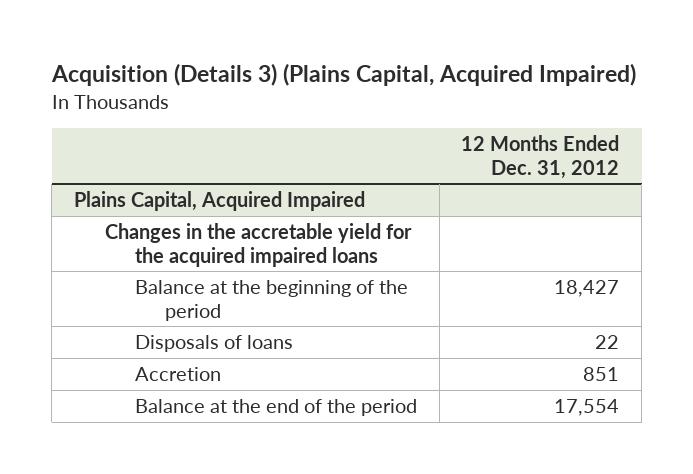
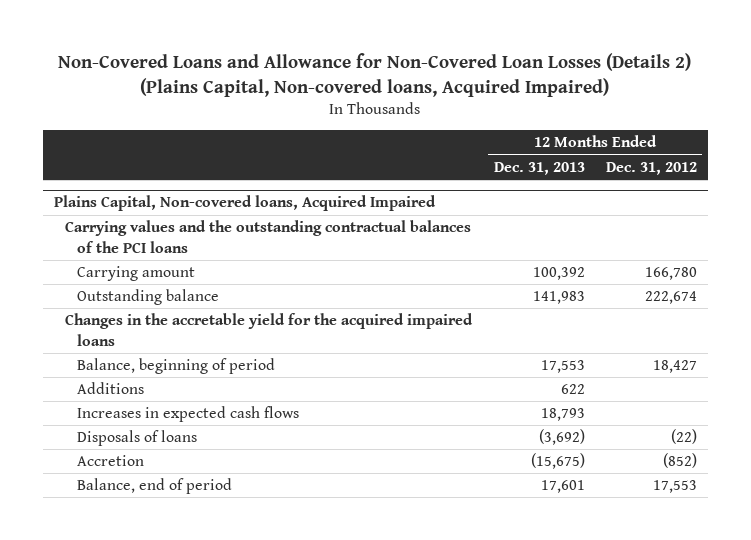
- Acquisition (Details 3) (Plains Capital, Acquired Impaired)
+ Non-Covered Loans and Allowance for Non-Covered Loan Losses (Details 2) (Plains Capital, Non-covered loans, Acquired Impaired)
- | 12 Months Ended Dec. 31, 2012
+ | 12 Months Ended Dec. 31, 2013 | 12 Months Ended Dec. 31, 2012
- Plains Capital, Acquired Impaired
+ Plains Capital, Non-covered loans, Acquired Impaired
+ Carrying values and the outstanding contractual balances of the PCI loans
+ Carrying amount | 100,392 | 166,780
+ Outstanding balance | 141,983 | 222,674
- Balance at the beginning of the period | 18,427
- Disposals of loans | 22
- Accretion | 851
- Balance at the end of the period | 17,554
+ Balance, beginning of period | 17,553 | 18,427
+ Additions | 622 |
+ Increases in expected cash flows | 18,793 |
+ Disposals of loans | (3,692) | (22)
+ Accretion | (15,675) | (852)
+ Balance, end of period | 17,601 | 17,553

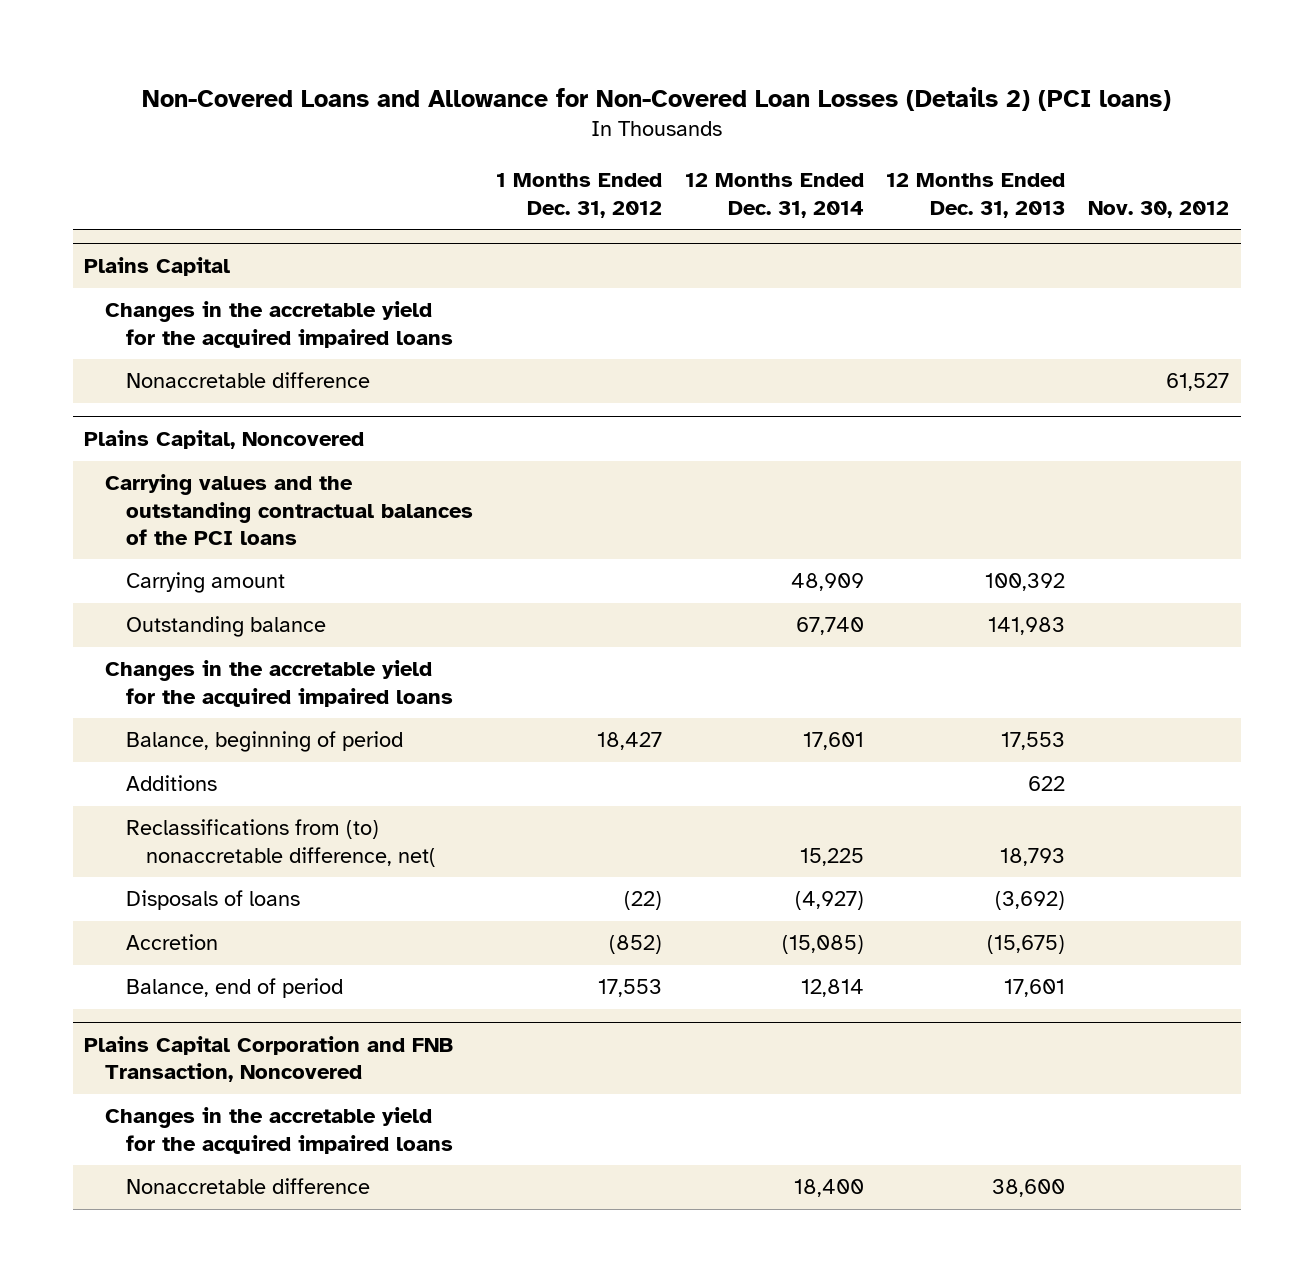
- Non-Covered Loans and Allowance for Non-Covered Loan Losses (Details 2) (Plains Capital, Non-covered loans, Acquired Impaired)
+ Non-Covered Loans and Allowance for Non-Covered Loan Losses (Details 2) (PCI loans)
- | 12 Months Ended Dec. 31, 2013 | 12 Months Ended Dec. 31, 2012
+ | 1 Months Ended Dec. 31, 2012 | 12 Months Ended Dec. 31, 2014 | 12 Months Ended Dec. 31, 2013 | Nov. 30, 2012
- Plains Capital, Non-covered loans, Acquired Impaired
+ Plains Capital
+ Changes in the accretable yield for the acquired impaired loans
+ Nonaccretable difference | | | | 61,527
+ Plains Capital, Noncovered
- Increases in expected cash flows | 18,793 |
+ Reclassifications from (to) nonaccretable difference, net( | | 15,225 | 18,793 |
+ Plains Capital Corporation and FNB Transaction, Noncovered
+ Changes in the accretable yield for the acquired impaired loans
+ Nonaccretable difference | | 18,400 | 38,600 |

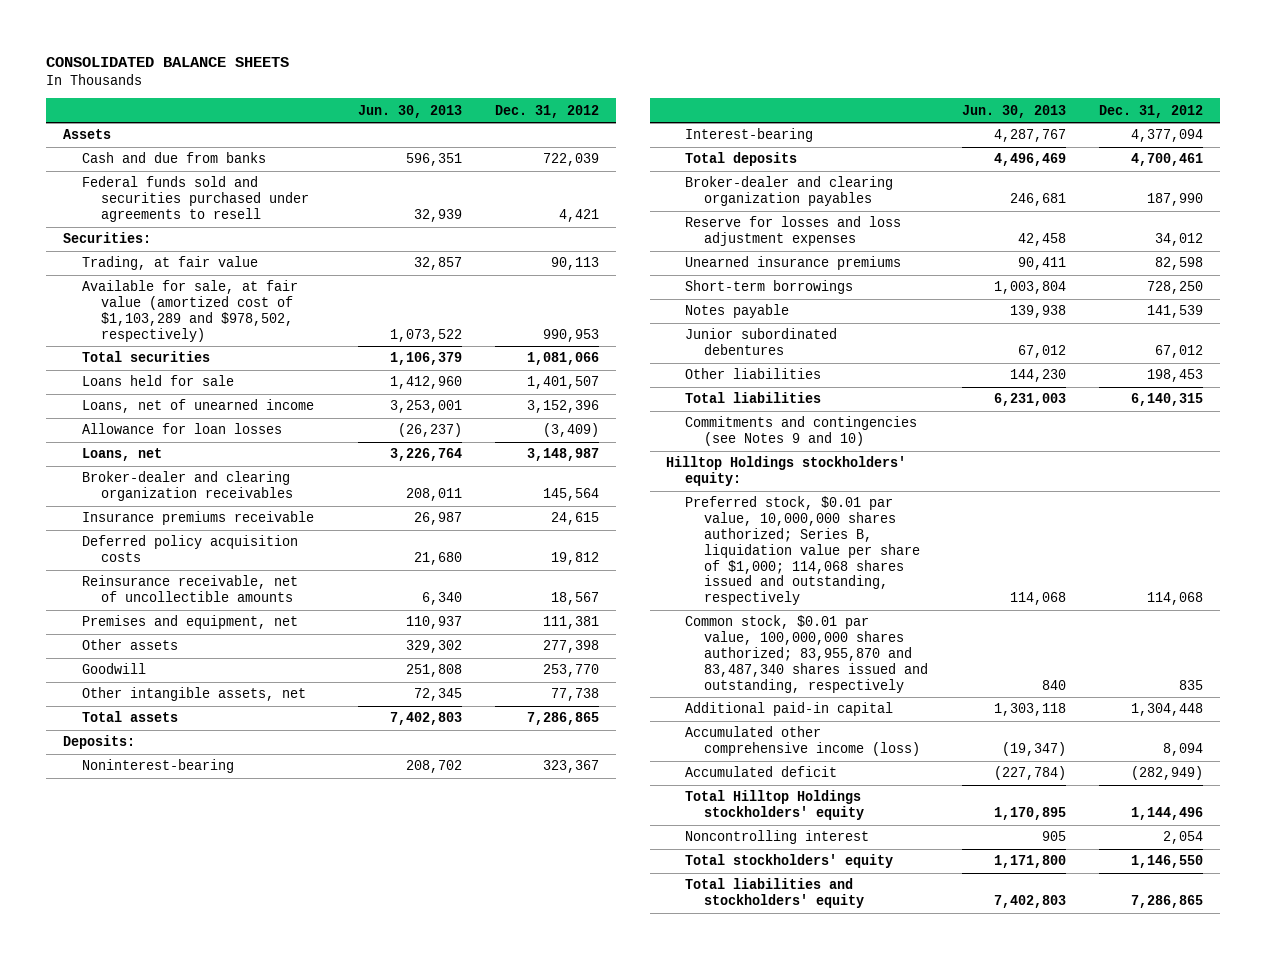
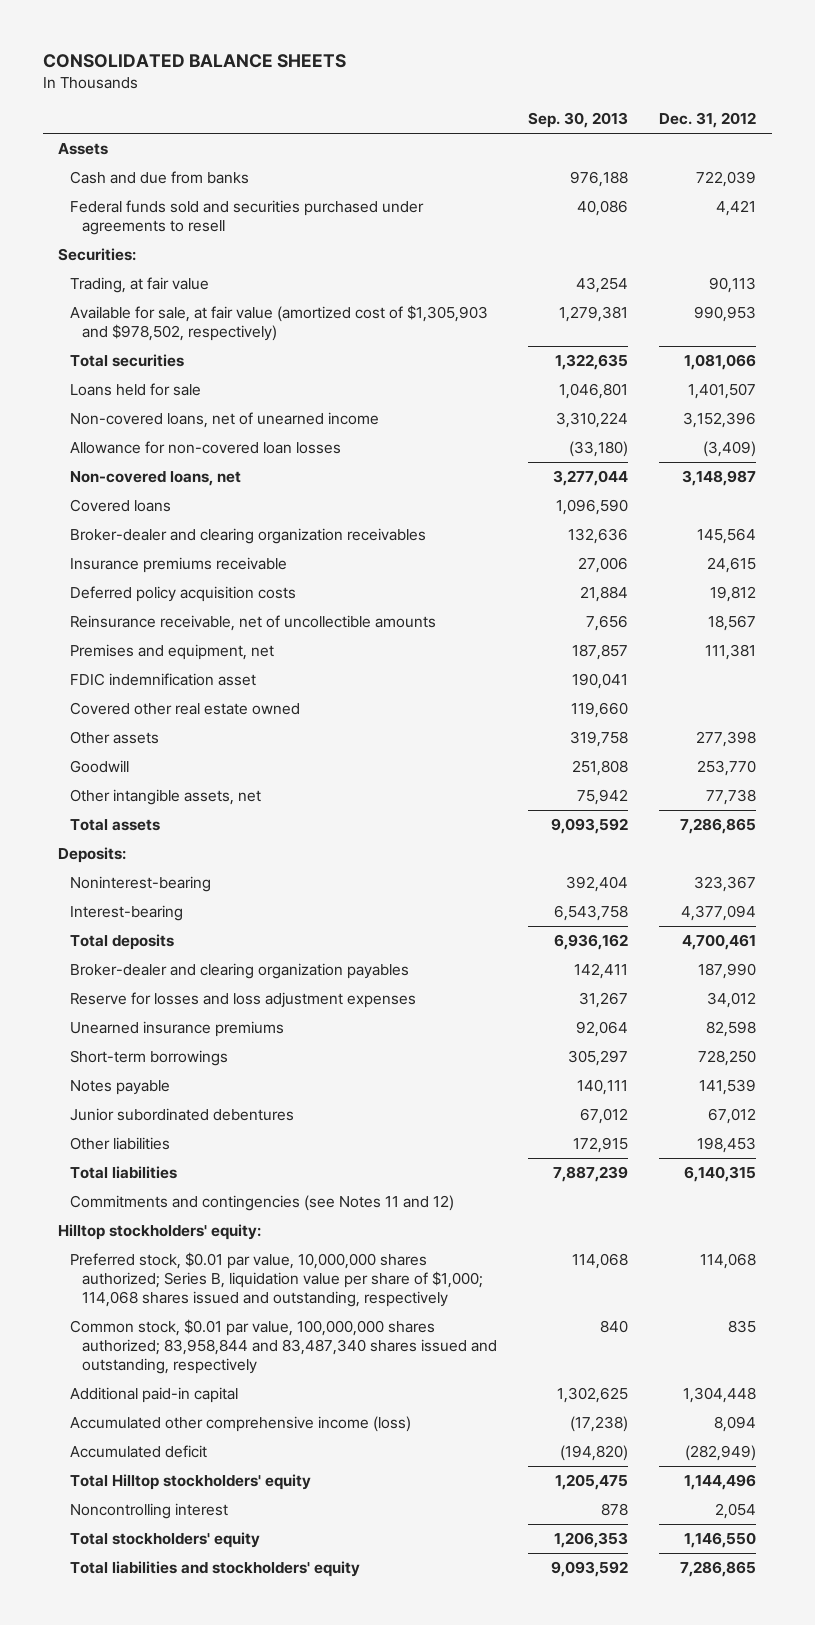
- | Jun. 30, 2013 | Dec. 31, 2012
+ | Sep. 30, 2013 | Dec. 31, 2012
- Available for sale, at fair value (amortized cost of $1,103,289 and $978,502, respectively) | 1,073,522 | 990,953
+ Available for sale, at fair value (amortized cost of $1,305,903 and $978,502, respectively) | 1,279,381 | 990,953
- Loans, net of unearned income | 3,253,001 | 3,152,396
- Allowance for loan losses | (26,237) | (3,409)
- Loans, net | 3,226,764 | 3,148,987
+ Non-covered loans, net of unearned income | 3,310,224 | 3,152,396
+ Allowance for non-covered loan losses | (33,180) | (3,409)
+ Non-covered loans, net | 3,277,044 | 3,148,987
+ Covered loans | 1,096,590 |
+ FDIC indemnification asset | 190,041 |
+ Covered other real estate owned | 119,660 |
- Commitments and contingencies (see Notes 9 and 10)
- Hilltop Holdings stockholders' equity:
+ Commitments and contingencies (see Notes 11 and 12)
+ Hilltop stockholders' equity:
- Common stock, $0.01 par value, 100,000,000 shares authorized; 83,955,870 and 83,487,340 shares issued and outstanding, respectively | 840 | 835
+ Common stock, $0.01 par value, 100,000,000 shares authorized; 83,958,844 and 83,487,340 shares issued and outstanding, respectively | 840 | 835
- Total Hilltop Holdings stockholders' equity | 1,170,895 | 1,144,496
+ Total Hilltop stockholders' equity | 1,205,475 | 1,144,496

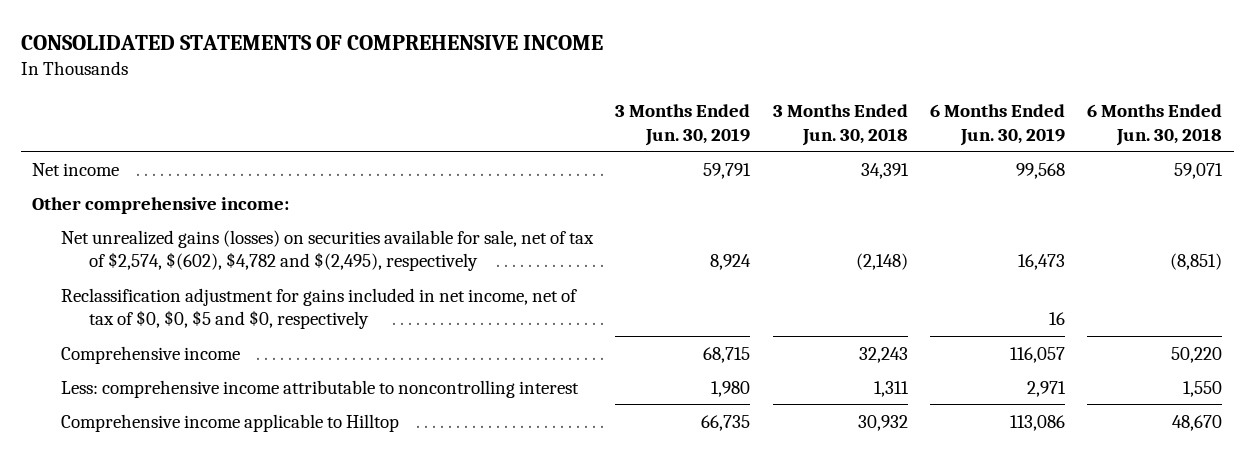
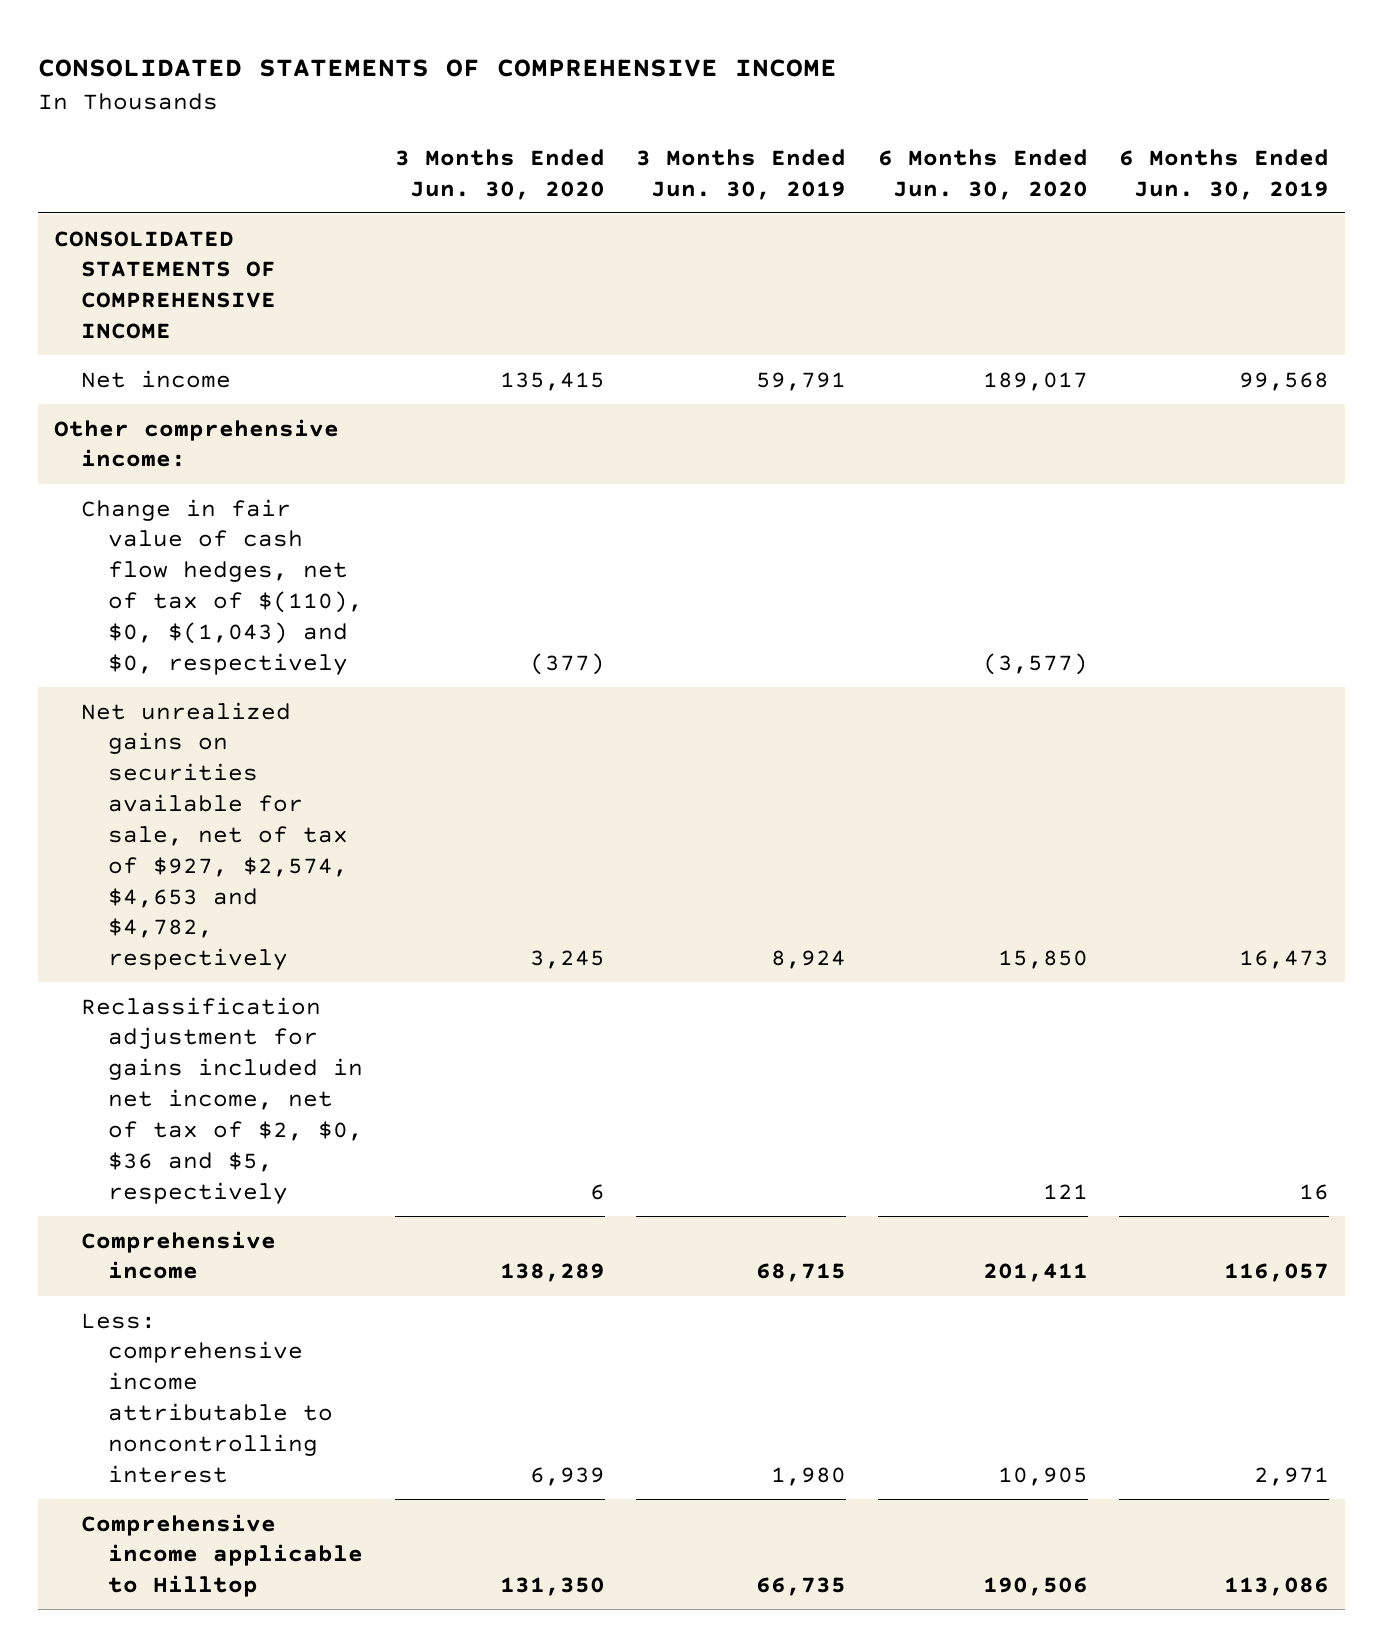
- | 3 Months Ended Jun. 30, 2019 | 3 Months Ended Jun. 30, 2018 | 6 Months Ended Jun. 30, 2019 | 6 Months Ended Jun. 30, 2018
+ | 3 Months Ended Jun. 30, 2020 | 3 Months Ended Jun. 30, 2019 | 6 Months Ended Jun. 30, 2020 | 6 Months Ended Jun. 30, 2019
+ CONSOLIDATED STATEMENTS OF COMPREHENSIVE INCOME
- Net unrealized gains (losses) on securities available for sale, net of tax of $2,574, $(602), $4,782 and $(2,495), respectively | 8,924 | (2,148) | 16,473 | (8,851)
- Reclassification adjustment for gains included in net income, net of tax of $0, $0, $5 and $0, respectively | | | 16 |
+ Change in fair value of cash flow hedges, net of tax of $(110), $0, $(1,043) and $0, respectively | (377) | | (3,577) |
+ Net unrealized gains on securities available for sale, net of tax of $927, $2,574, $4,653 and $4,782, respectively | 3,245 | 8,924 | 15,850 | 16,473
+ Reclassification adjustment for gains included in net income, net of tax of $2, $0, $36 and $5, respectively | 6 | | 121 | 16

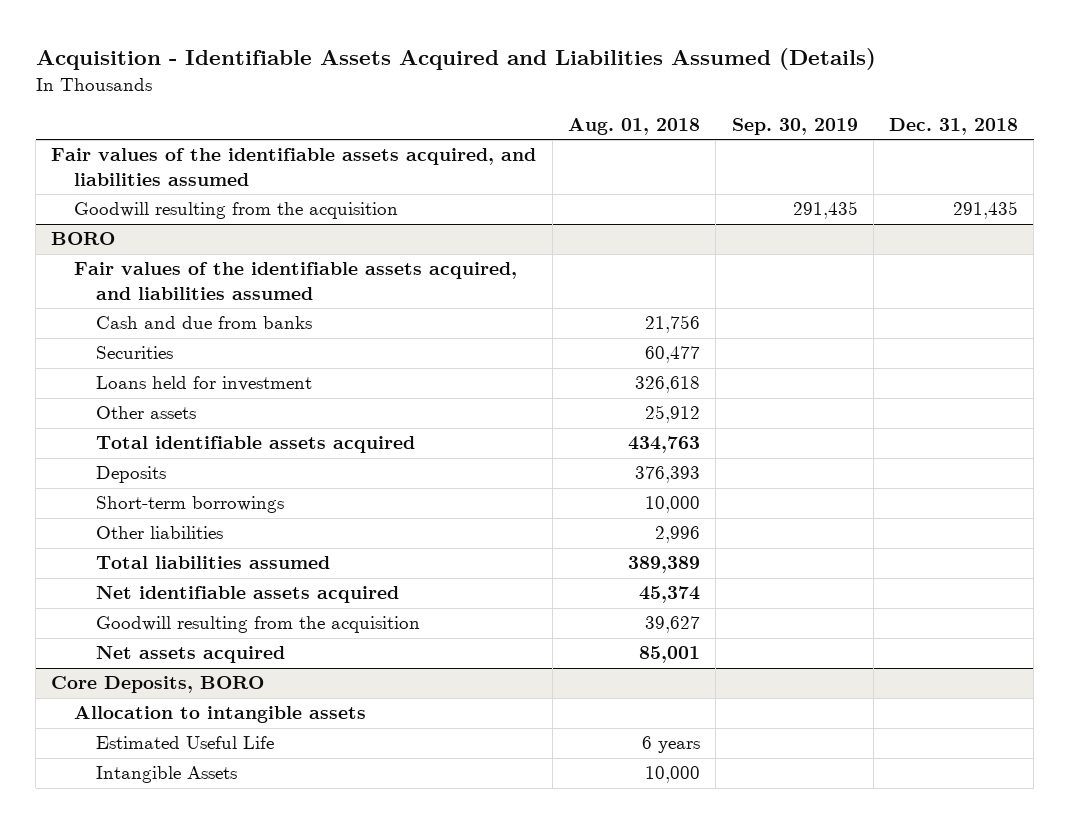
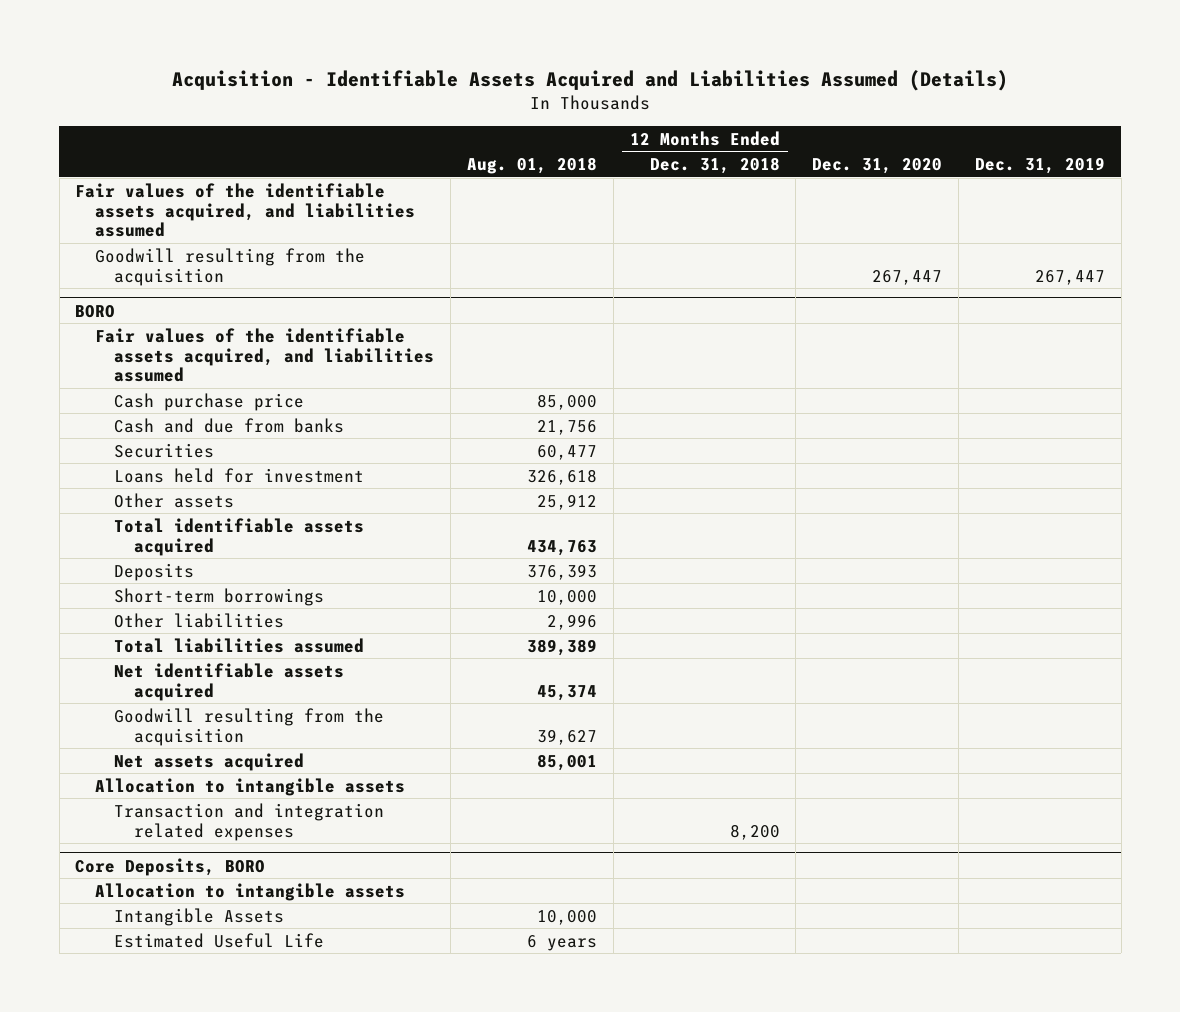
- | Aug. 01, 2018 | Sep. 30, 2019 | Dec. 31, 2018
+ | Aug. 01, 2018 | 12 Months Ended Dec. 31, 2018 | Dec. 31, 2020 | Dec. 31, 2019
@ BORO
+ Cash purchase price | 85,000 | | |
+ Allocation to intangible assets
+ Transaction and integration related expenses | | 8,200 | |
@ Core Deposits, BORO
moved down: Estimated Useful Life | 6 years | | |

